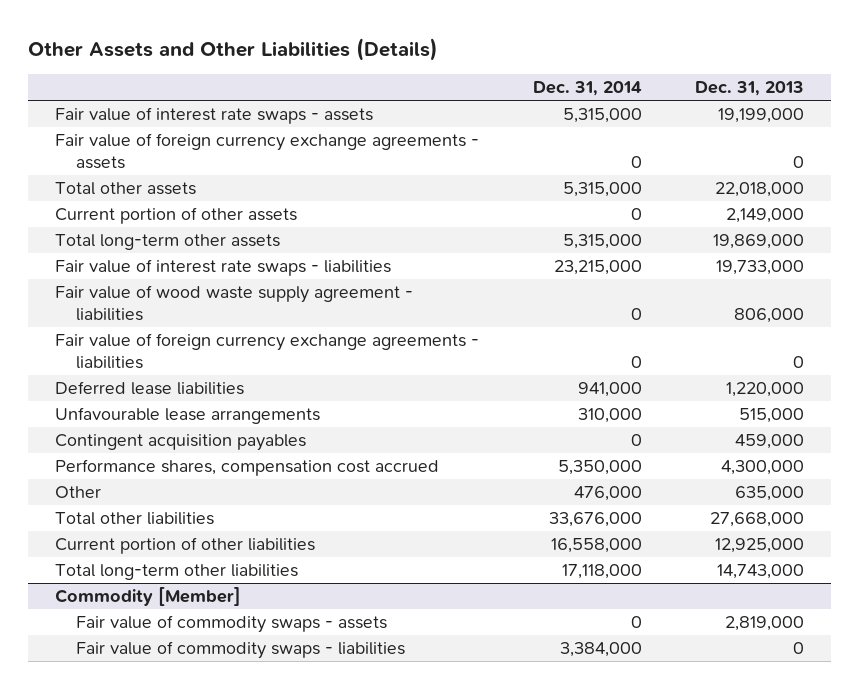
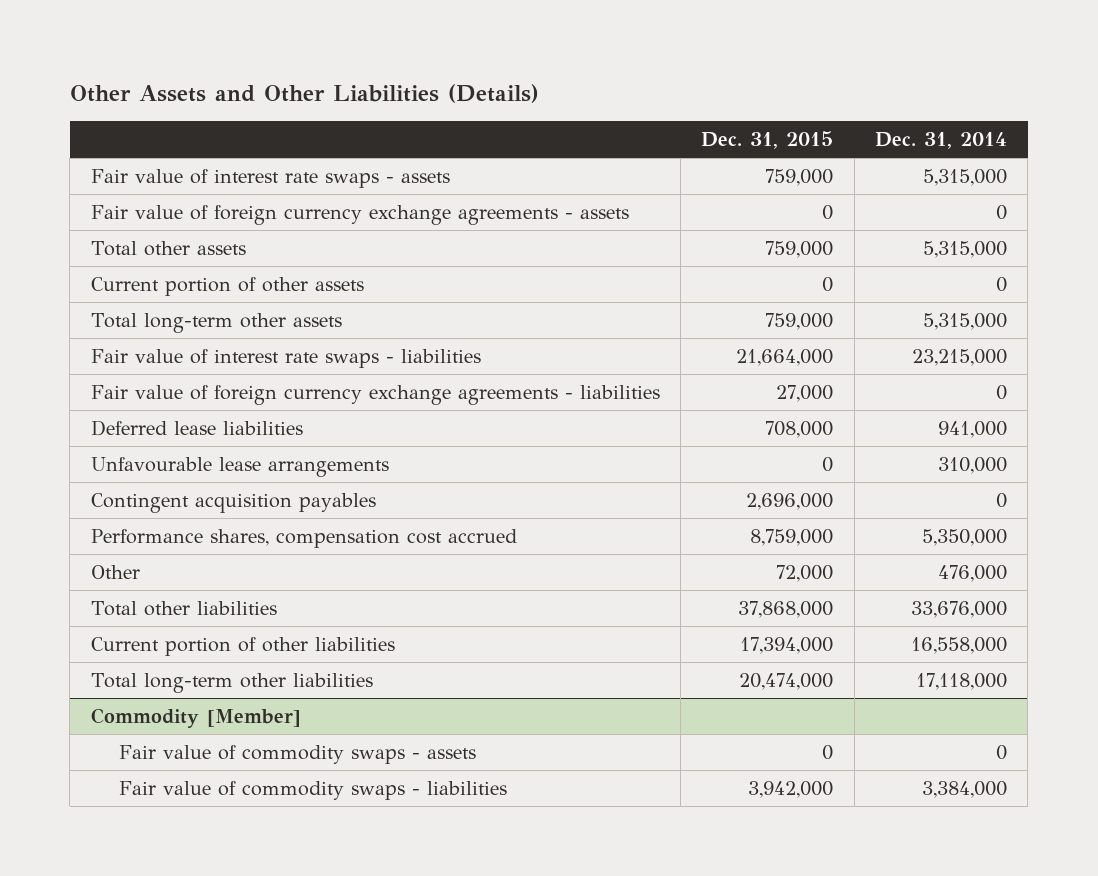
- | Dec. 31, 2014 | Dec. 31, 2013
+ | Dec. 31, 2015 | Dec. 31, 2014
- Fair value of wood waste supply agreement - liabilities | 0 | 806,000

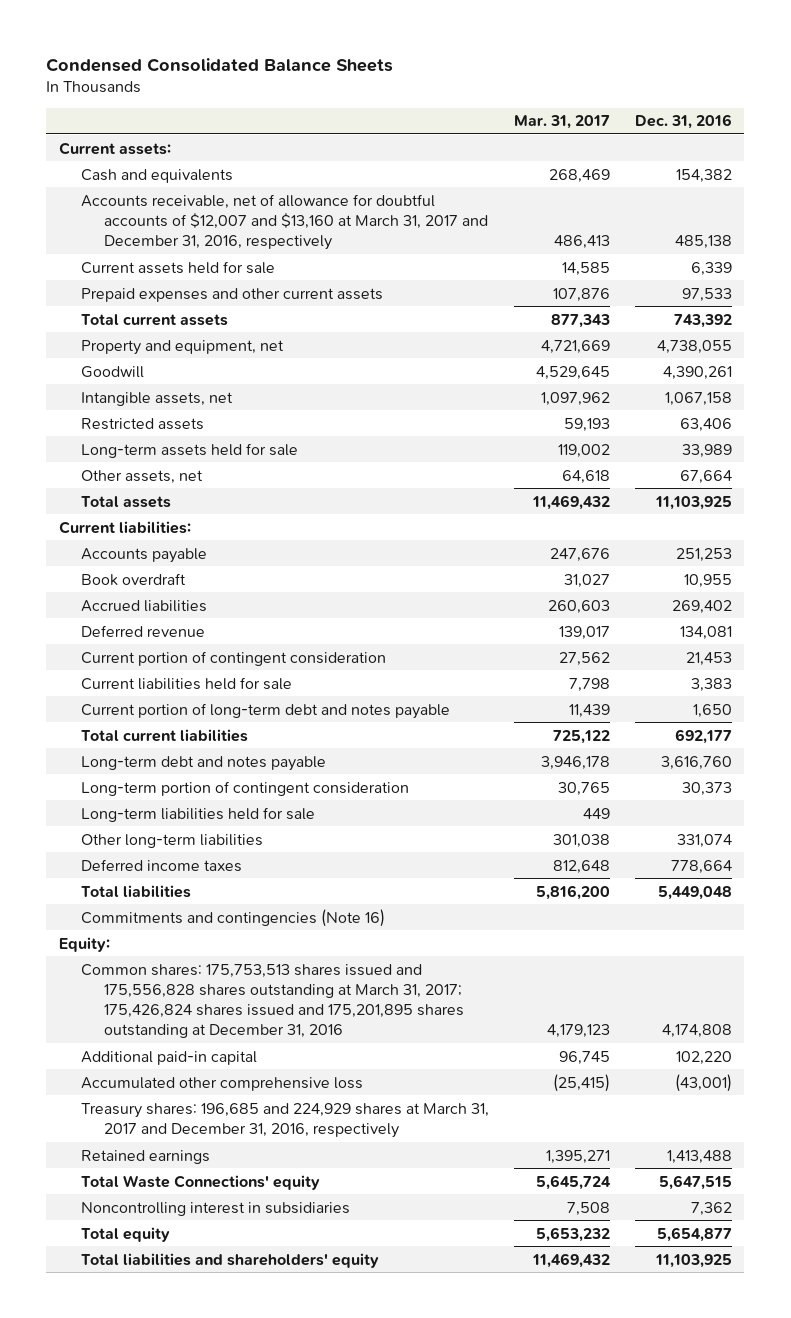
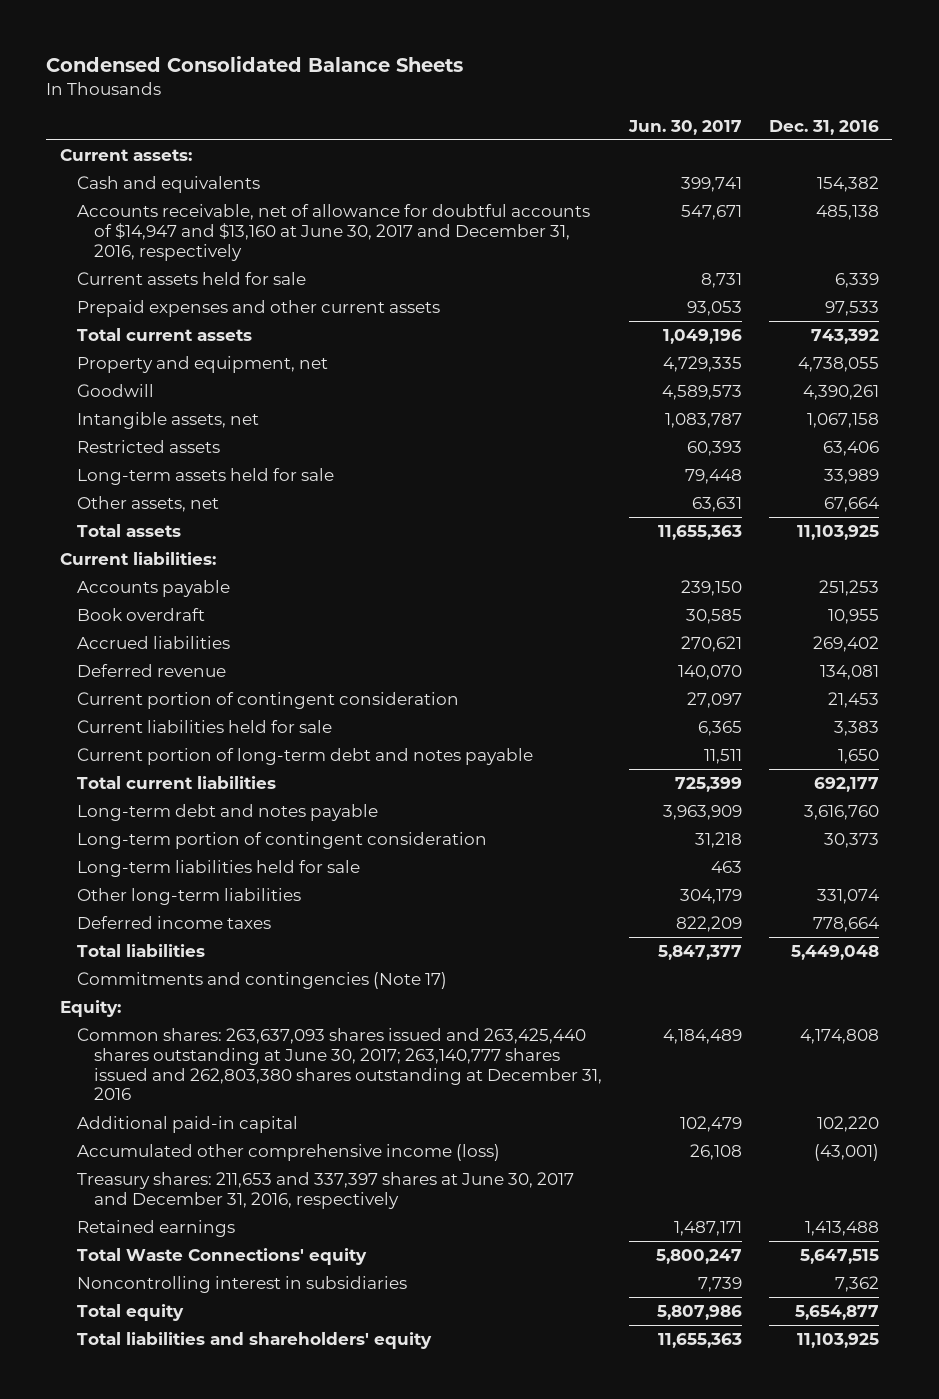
- | Mar. 31, 2017 | Dec. 31, 2016
+ | Jun. 30, 2017 | Dec. 31, 2016
- Accounts receivable, net of allowance for doubtful accounts of $12,007 and $13,160 at March 31, 2017 and December 31, 2016, respectively | 486,413 | 485,138
+ Accounts receivable, net of allowance for doubtful accounts of $14,947 and $13,160 at June 30, 2017 and December 31, 2016, respectively | 547,671 | 485,138
- Commitments and contingencies (Note 16)
+ Commitments and contingencies (Note 17)
- Common shares: 175,753,513 shares issued and 175,556,828 shares outstanding at March 31, 2017; 175,426,824 shares issued and 175,201,895 shares outstanding at December 31, 2016 | 4,179,123 | 4,174,808
+ Common shares: 263,637,093 shares issued and 263,425,440 shares outstanding at June 30, 2017; 263,140,777 shares issued and 262,803,380 shares outstanding at December 31, 2016 | 4,184,489 | 4,174,808
- Accumulated other comprehensive loss | (25,415) | (43,001)
- Treasury shares: 196,685 and 224,929 shares at March 31, 2017 and December 31, 2016, respectively
+ Accumulated other comprehensive income (loss) | 26,108 | (43,001)
+ Treasury shares: 211,653 and 337,397 shares at June 30, 2017 and December 31, 2016, respectively

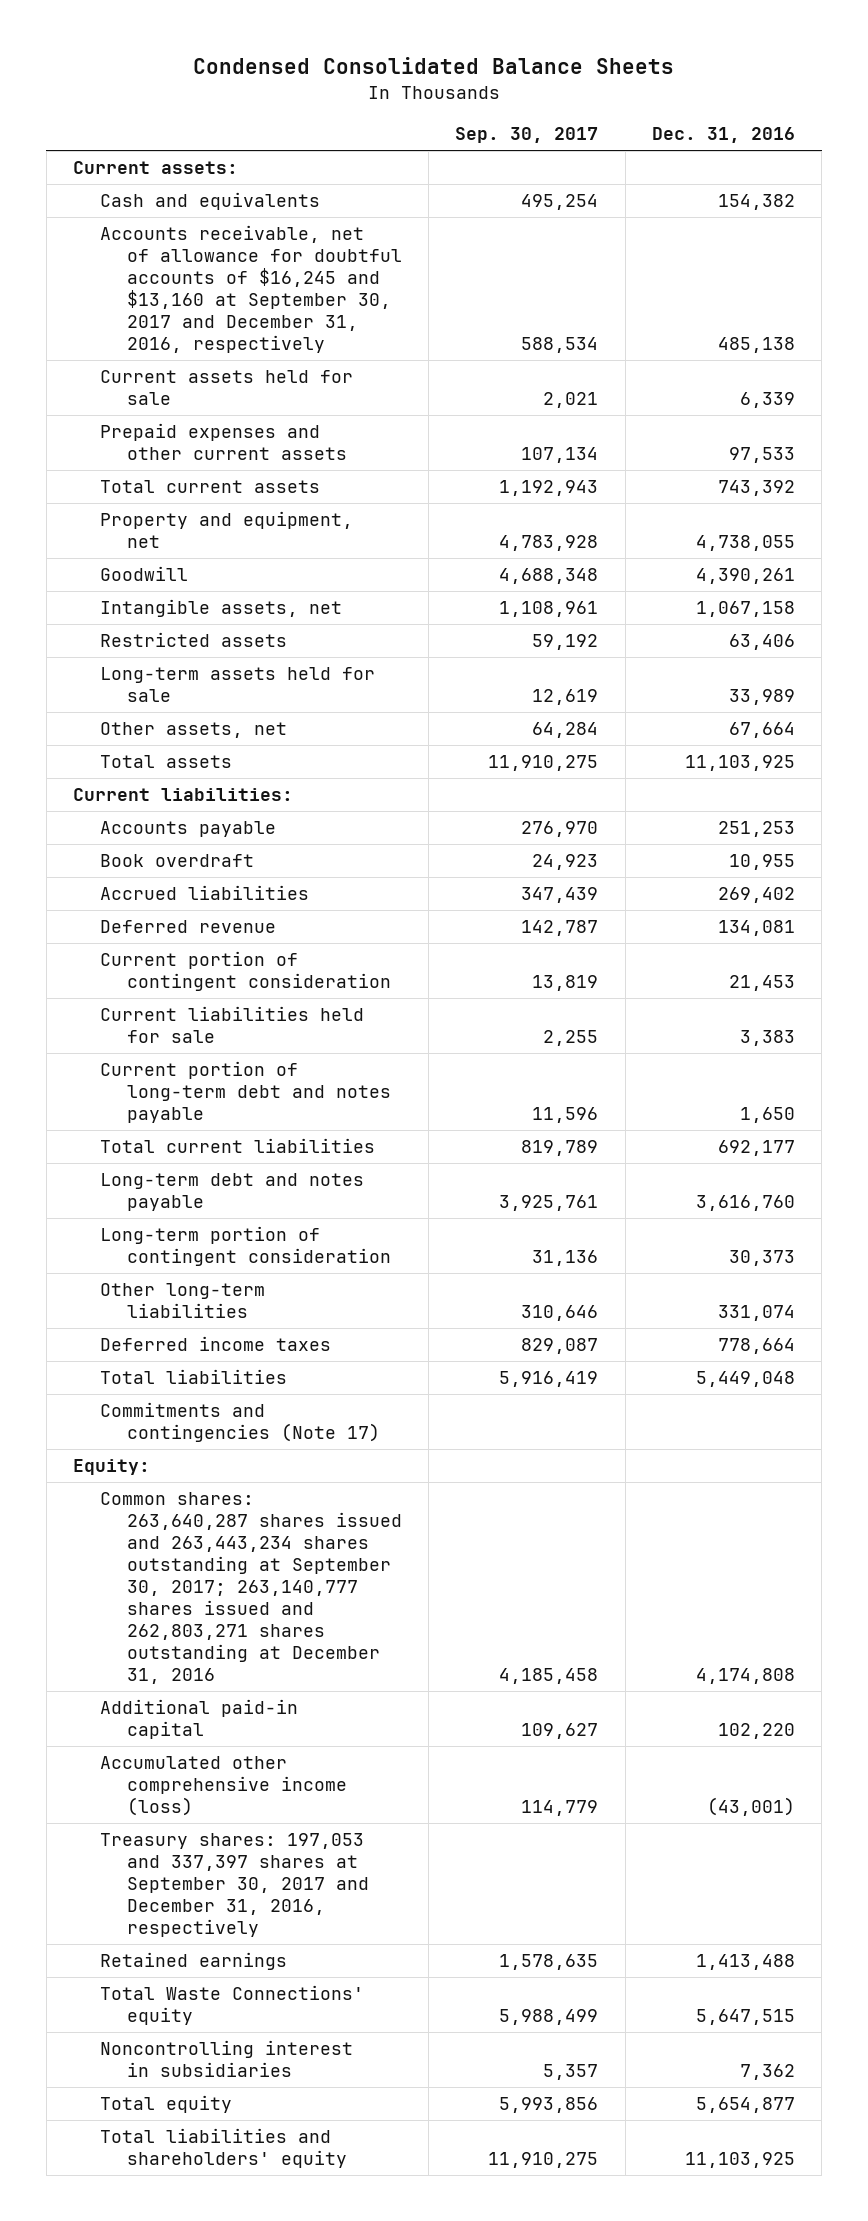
- | Jun. 30, 2017 | Dec. 31, 2016
+ | Sep. 30, 2017 | Dec. 31, 2016
- Accounts receivable, net of allowance for doubtful accounts of $14,947 and $13,160 at June 30, 2017 and December 31, 2016, respectively | 547,671 | 485,138
+ Accounts receivable, net of allowance for doubtful accounts of $16,245 and $13,160 at September 30, 2017 and December 31, 2016, respectively | 588,534 | 485,138
- Long-term liabilities held for sale | 463 |
- Common shares: 263,637,093 shares issued and 263,425,440 shares outstanding at June 30, 2017; 263,140,777 shares issued and 262,803,380 shares outstanding at December 31, 2016 | 4,184,489 | 4,174,808
+ Common shares: 263,640,287 shares issued and 263,443,234 shares outstanding at September 30, 2017; 263,140,777 shares issued and 262,803,271 shares outstanding at December 31, 2016 | 4,185,458 | 4,174,808
- Treasury shares: 211,653 and 337,397 shares at June 30, 2017 and December 31, 2016, respectively
+ Treasury shares: 197,053 and 337,397 shares at September 30, 2017 and December 31, 2016, respectively

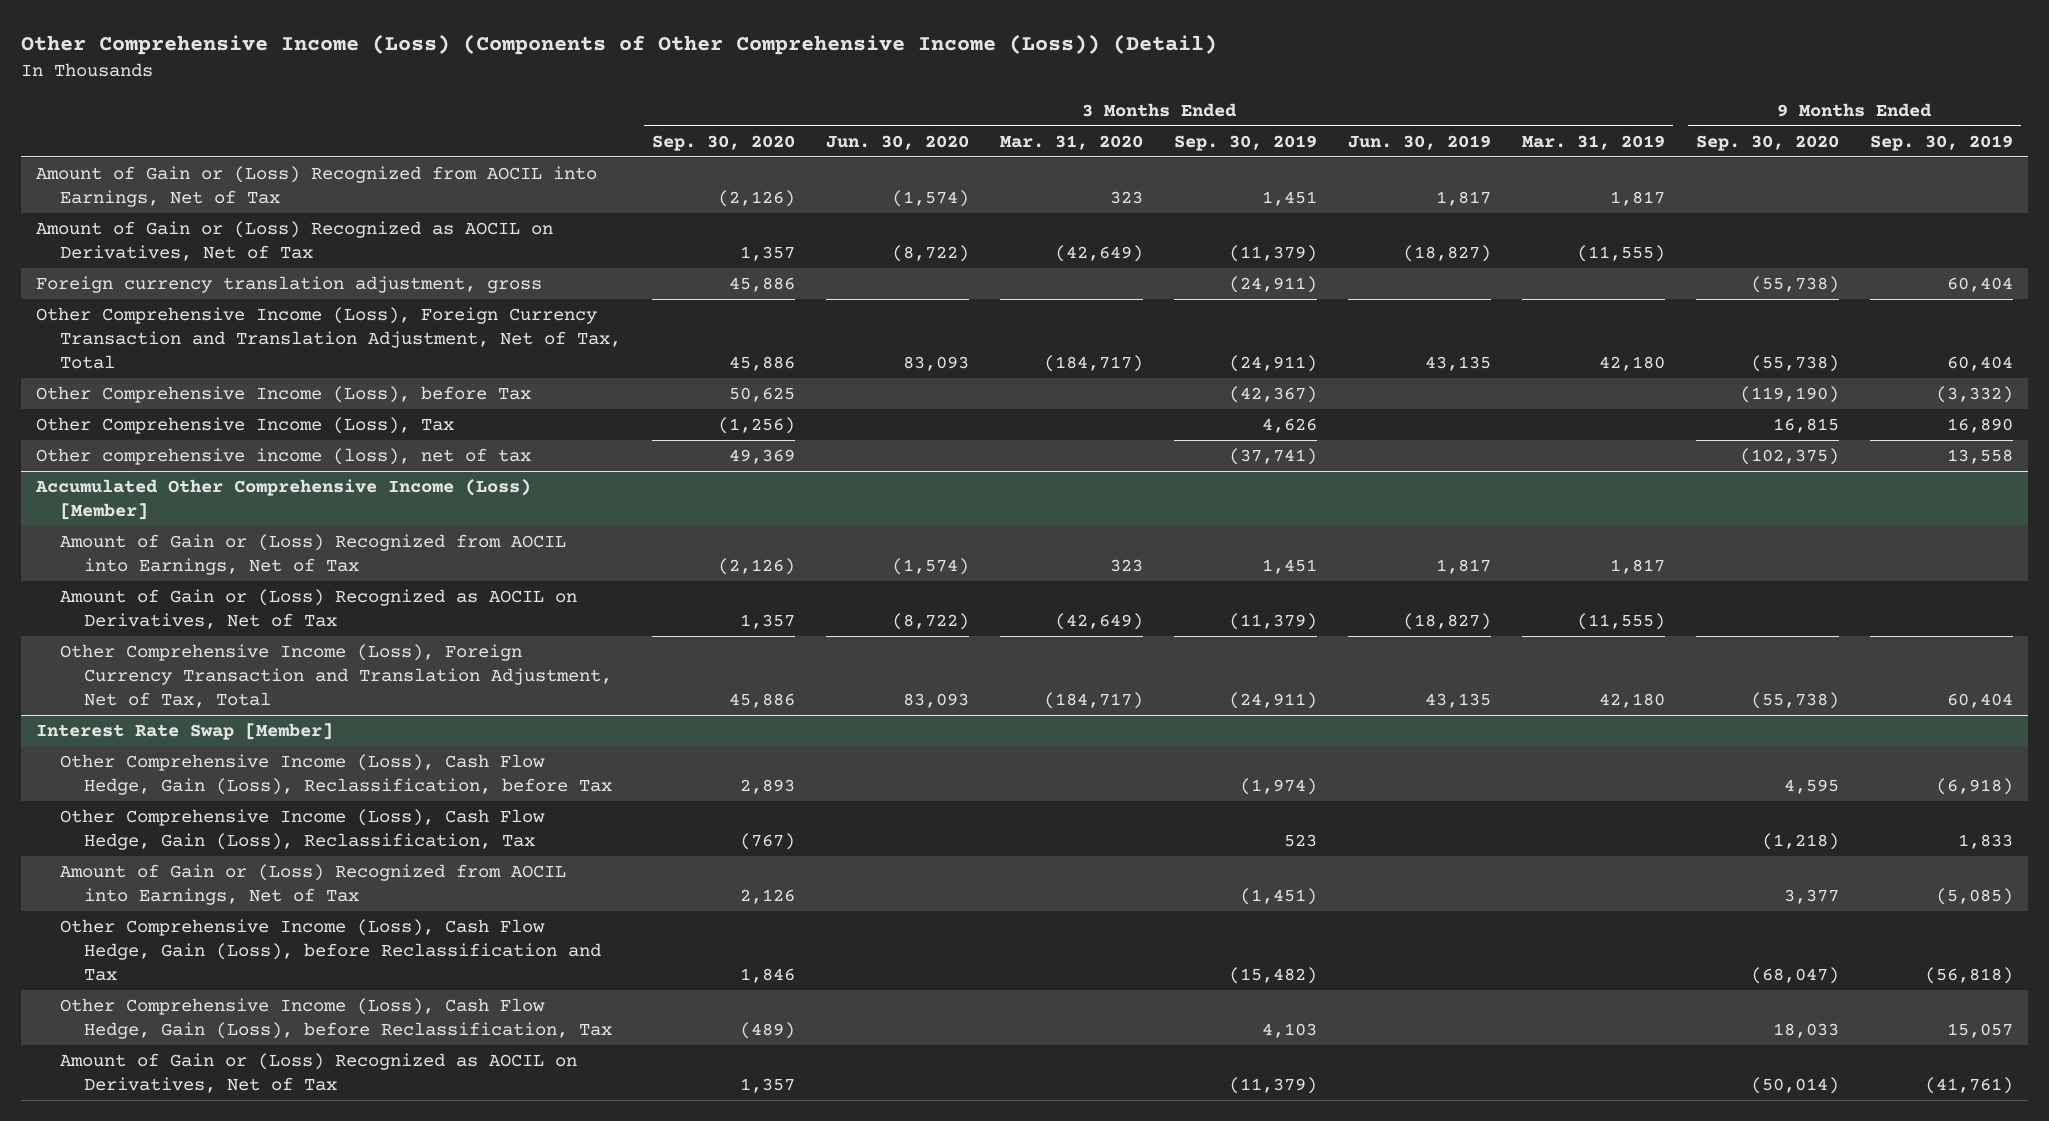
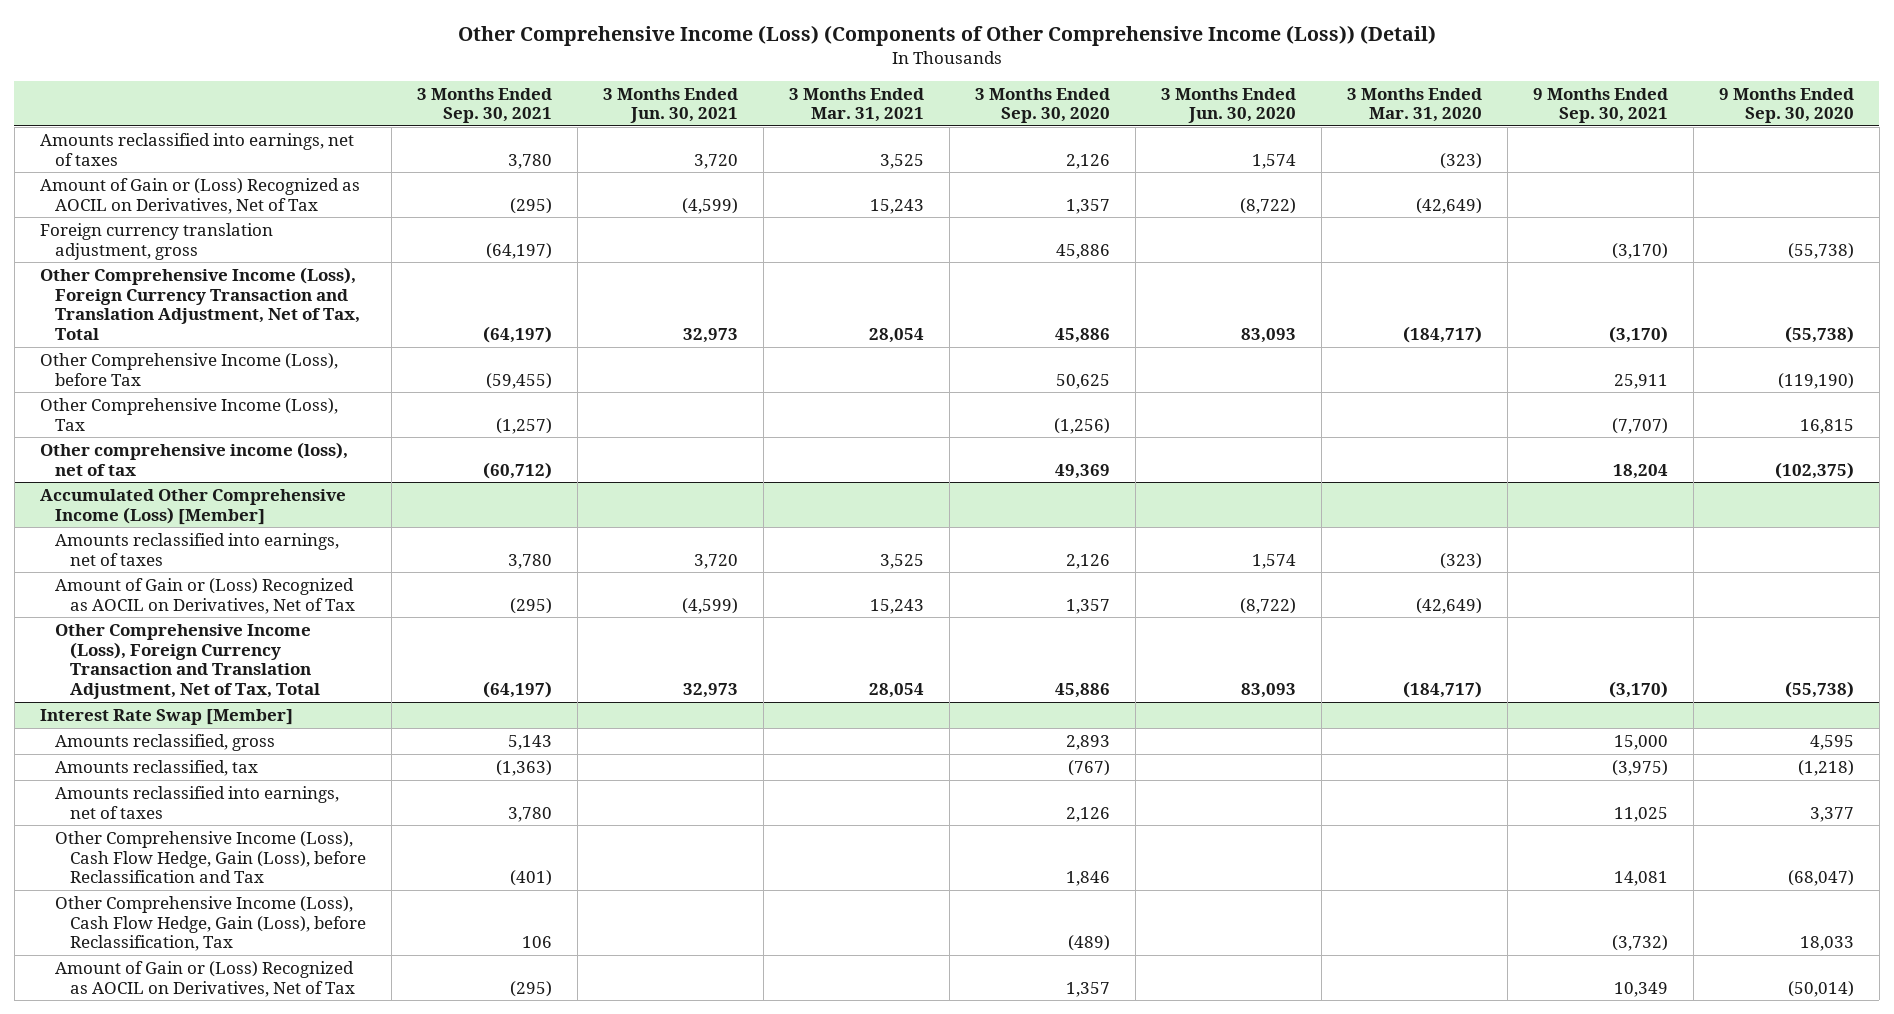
- | 3 Months Ended Sep. 30, 2020 | 3 Months Ended Jun. 30, 2020 | 3 Months Ended Mar. 31, 2020 | 3 Months Ended Sep. 30, 2019 | 3 Months Ended Jun. 30, 2019 | 3 Months Ended Mar. 31, 2019 | 9 Months Ended Sep. 30, 2020 | 9 Months Ended Sep. 30, 2019
+ | 3 Months Ended Sep. 30, 2021 | 3 Months Ended Jun. 30, 2021 | 3 Months Ended Mar. 31, 2021 | 3 Months Ended Sep. 30, 2020 | 3 Months Ended Jun. 30, 2020 | 3 Months Ended Mar. 31, 2020 | 9 Months Ended Sep. 30, 2021 | 9 Months Ended Sep. 30, 2020
- Amount of Gain or (Loss) Recognized from AOCIL into Earnings, Net of Tax | (2,126) | (1,574) | 323 | 1,451 | 1,817 | 1,817 | |
+ Amounts reclassified into earnings, net of taxes | 3,780 | 3,720 | 3,525 | 2,126 | 1,574 | (323) | |
@ Accumulated Other Comprehensive Income (Loss) [Member]
- Amount of Gain or (Loss) Recognized from AOCIL into Earnings, Net of Tax | (2,126) | (1,574) | 323 | 1,451 | 1,817 | 1,817 | |
+ Amounts reclassified into earnings, net of taxes | 3,780 | 3,720 | 3,525 | 2,126 | 1,574 | (323) | |
@ Interest Rate Swap [Member]
- Other Comprehensive Income (Loss), Cash Flow Hedge, Gain (Loss), Reclassification, before Tax | 2,893 | | | (1,974) | | | 4,595 | (6,918)
- Other Comprehensive Income (Loss), Cash Flow Hedge, Gain (Loss), Reclassification, Tax | (767) | | | 523 | | | (1,218) | 1,833
- Amount of Gain or (Loss) Recognized from AOCIL into Earnings, Net of Tax | 2,126 | | | (1,451) | | | 3,377 | (5,085)
+ Amounts reclassified, gross | 5,143 | | | 2,893 | | | 15,000 | 4,595
+ Amounts reclassified, tax | (1,363) | | | (767) | | | (3,975) | (1,218)
+ Amounts reclassified into earnings, net of taxes | 3,780 | | | 2,126 | | | 11,025 | 3,377

